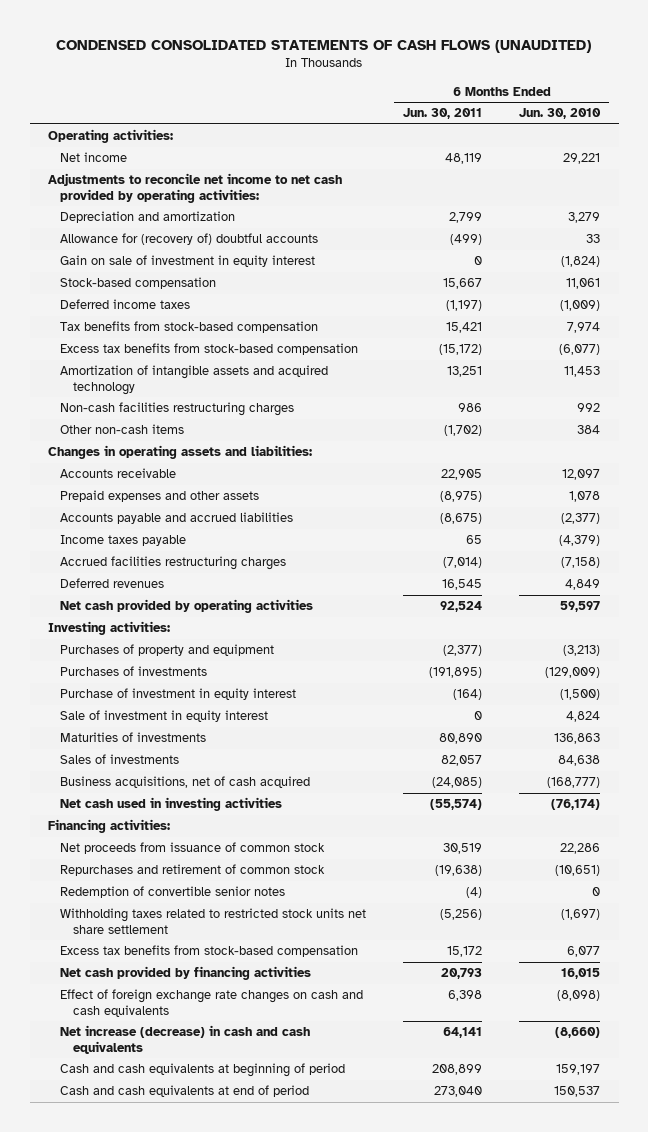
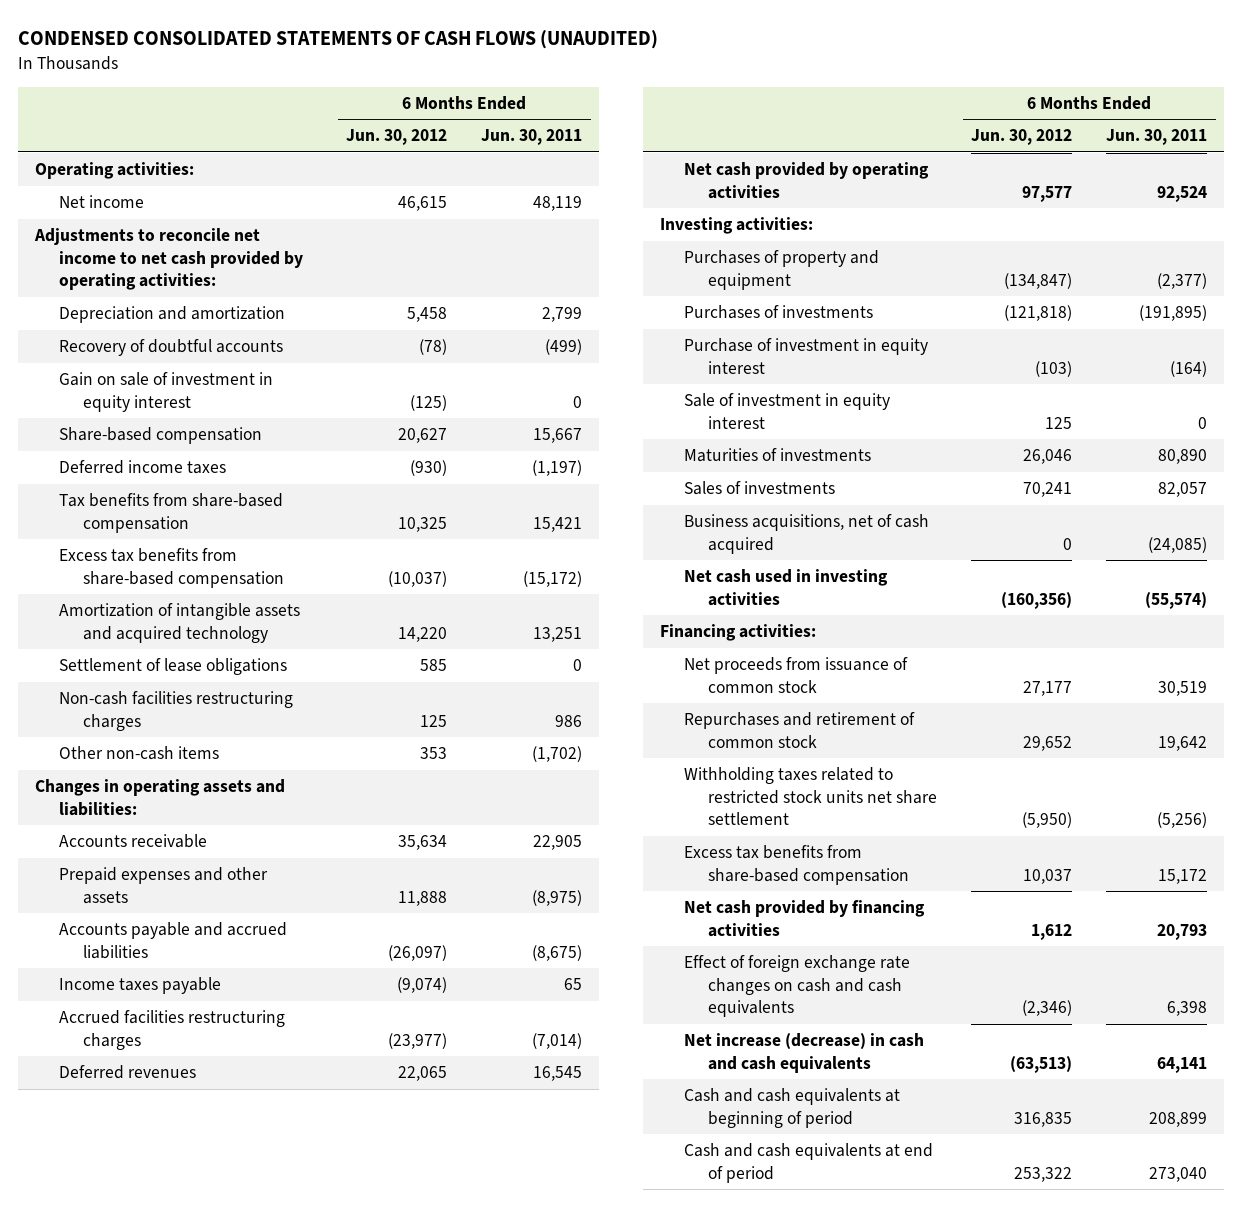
- | 6 Months Ended Jun. 30, 2011 | 6 Months Ended Jun. 30, 2010
+ | 6 Months Ended Jun. 30, 2012 | 6 Months Ended Jun. 30, 2011
- Allowance for (recovery of) doubtful accounts | (499) | 33
+ Recovery of doubtful accounts | (78) | (499)
- Stock-based compensation | 15,667 | 11,061
+ Share-based compensation | 20,627 | 15,667
- Tax benefits from stock-based compensation | 15,421 | 7,974
- Excess tax benefits from stock-based compensation | (15,172) | (6,077)
+ Tax benefits from share-based compensation | 10,325 | 15,421
+ Excess tax benefits from share-based compensation | (10,037) | (15,172)
+ Settlement of lease obligations | 585 | 0
- Repurchases and retirement of common stock | (19,638) | (10,651)
- Redemption of convertible senior notes | (4) | 0
+ Repurchases and retirement of common stock | 29,652 | 19,642
- Excess tax benefits from stock-based compensation | 15,172 | 6,077
+ Excess tax benefits from share-based compensation | 10,037 | 15,172

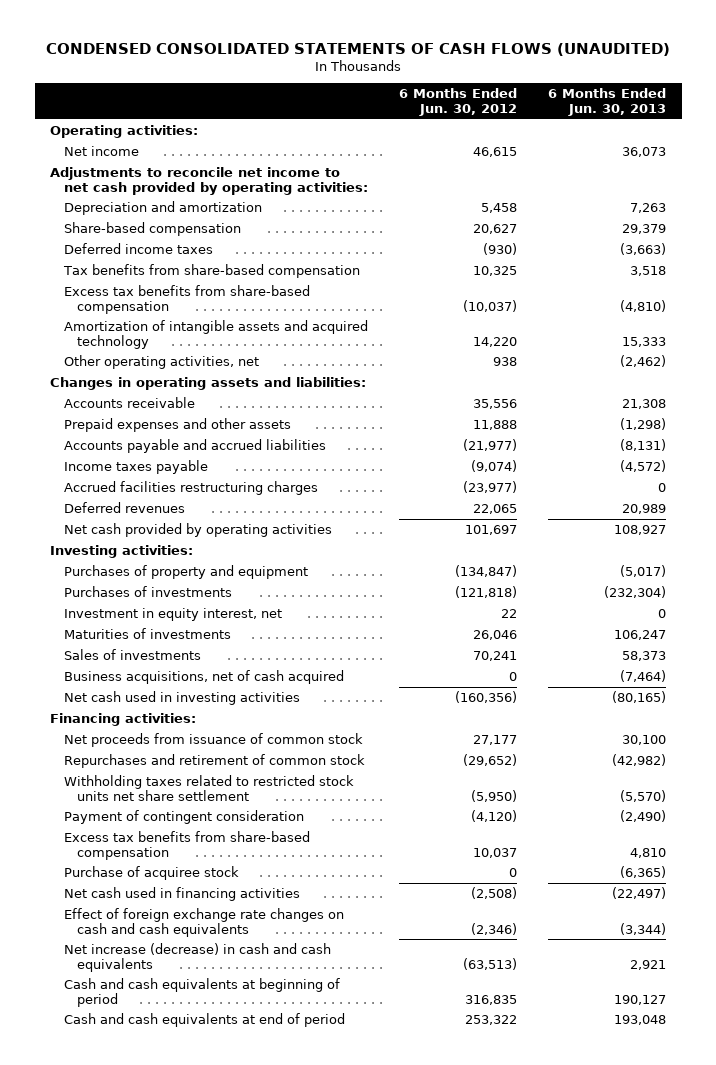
- | 6 Months Ended Jun. 30, 2012 | 6 Months Ended Jun. 30, 2011
+ | 6 Months Ended Jun. 30, 2012 | 6 Months Ended Jun. 30, 2013
- Recovery of doubtful accounts | (78) | (499)
- Gain on sale of investment in equity interest | (125) | 0
- Settlement of lease obligations | 585 | 0
- Non-cash facilities restructuring charges | 125 | 986
- Other non-cash items | 353 | (1,702)
+ Other operating activities, net | 938 | (2,462)
- Accounts receivable | 35,634 | 22,905
+ Accounts receivable | 35,556 | 21,308
- Accounts payable and accrued liabilities | (26,097) | (8,675)
+ Accounts payable and accrued liabilities | (21,977) | (8,131)
- Net cash provided by operating activities | 97,577 | 92,524
+ Net cash provided by operating activities | 101,697 | 108,927
- Purchase of investment in equity interest | (103) | (164)
- Sale of investment in equity interest | 125 | 0
+ Investment in equity interest, net | 22 | 0
- Repurchases and retirement of common stock | 29,652 | 19,642
+ Repurchases and retirement of common stock | (29,652) | (42,982)
+ Payment of contingent consideration | (4,120) | (2,490)
- Net cash provided by financing activities | 1,612 | 20,793
+ Purchase of acquiree stock | 0 | (6,365)
+ Net cash used in financing activities | (2,508) | (22,497)

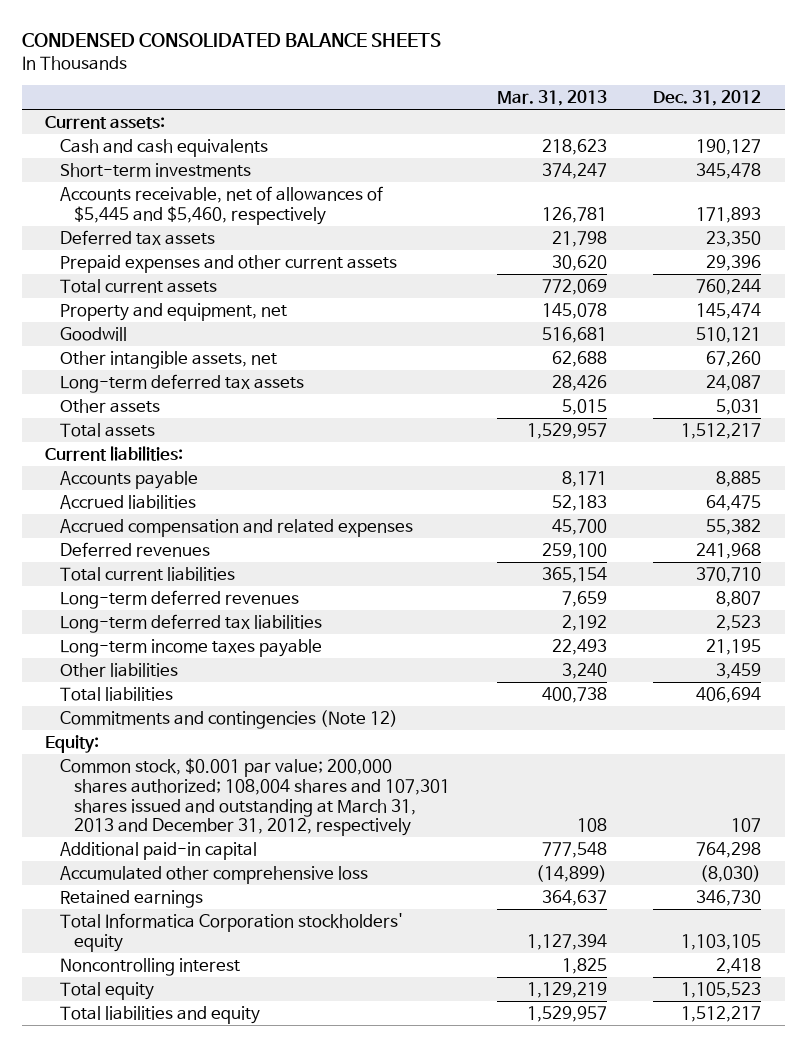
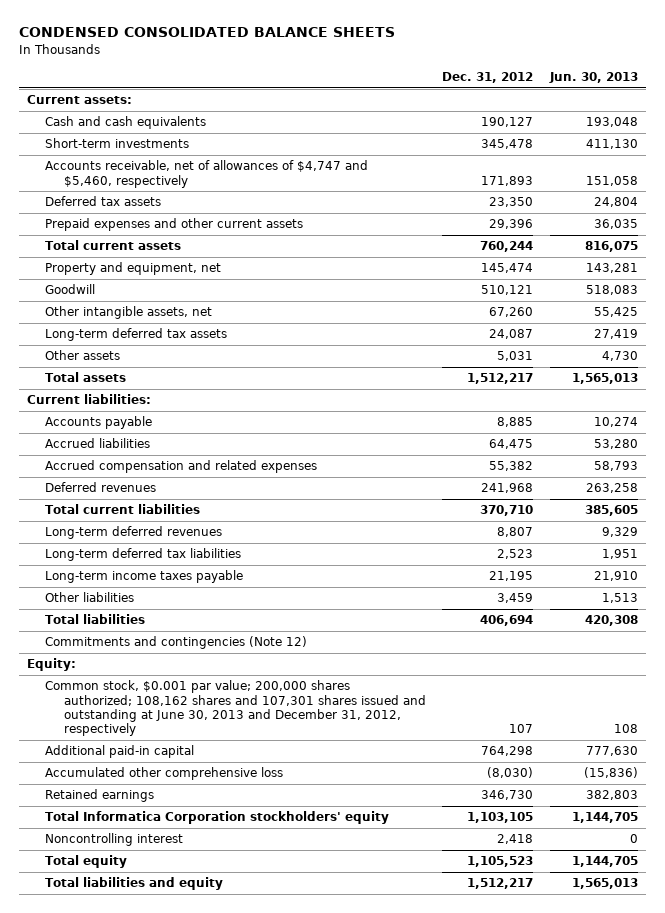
- | Mar. 31, 2013 | Dec. 31, 2012
+ | Dec. 31, 2012 | Jun. 30, 2013
- Accounts receivable, net of allowances of $5,445 and $5,460, respectively | 126,781 | 171,893
+ Accounts receivable, net of allowances of $4,747 and $5,460, respectively | 171,893 | 151,058
- Common stock, $0.001 par value; 200,000 shares authorized; 108,004 shares and 107,301 shares issued and outstanding at March 31, 2013 and December 31, 2012, respectively | 108 | 107
+ Common stock, $0.001 par value; 200,000 shares authorized; 108,162 shares and 107,301 shares issued and outstanding at June 30, 2013 and December 31, 2012, respectively | 107 | 108

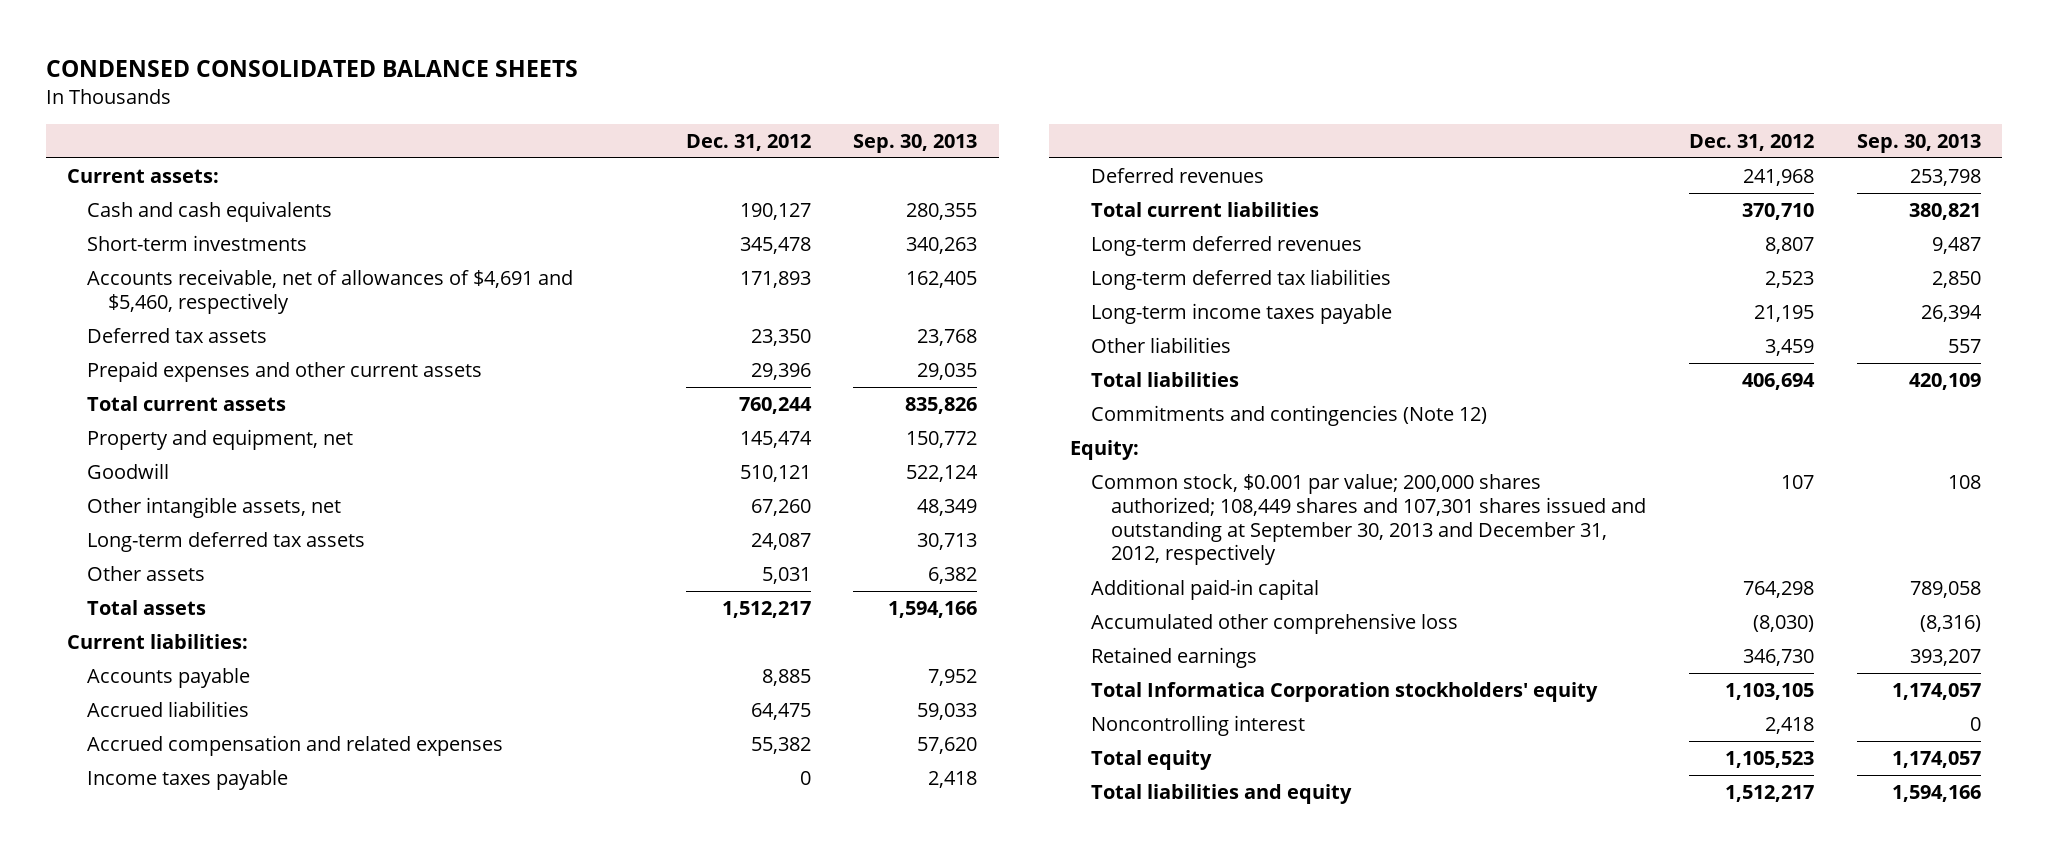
- | Dec. 31, 2012 | Jun. 30, 2013
+ | Dec. 31, 2012 | Sep. 30, 2013
- Accounts receivable, net of allowances of $4,747 and $5,460, respectively | 171,893 | 151,058
+ Accounts receivable, net of allowances of $4,691 and $5,460, respectively | 171,893 | 162,405
+ Income taxes payable | 0 | 2,418
- Common stock, $0.001 par value; 200,000 shares authorized; 108,162 shares and 107,301 shares issued and outstanding at June 30, 2013 and December 31, 2012, respectively | 107 | 108
+ Common stock, $0.001 par value; 200,000 shares authorized; 108,449 shares and 107,301 shares issued and outstanding at September 30, 2013 and December 31, 2012, respectively | 107 | 108

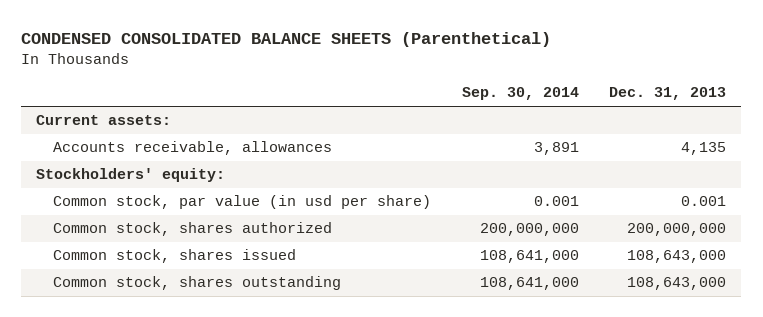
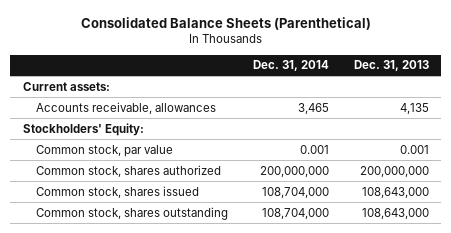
- CONDENSED CONSOLIDATED BALANCE SHEETS (Parenthetical)
+ Consolidated Balance Sheets (Parenthetical)
- | Sep. 30, 2014 | Dec. 31, 2013
+ | Dec. 31, 2014 | Dec. 31, 2013
- Stockholders' equity:
- Common stock, par value (in usd per share) | 0.001 | 0.001
+ Stockholders' Equity:
+ Common stock, par value | 0.001 | 0.001

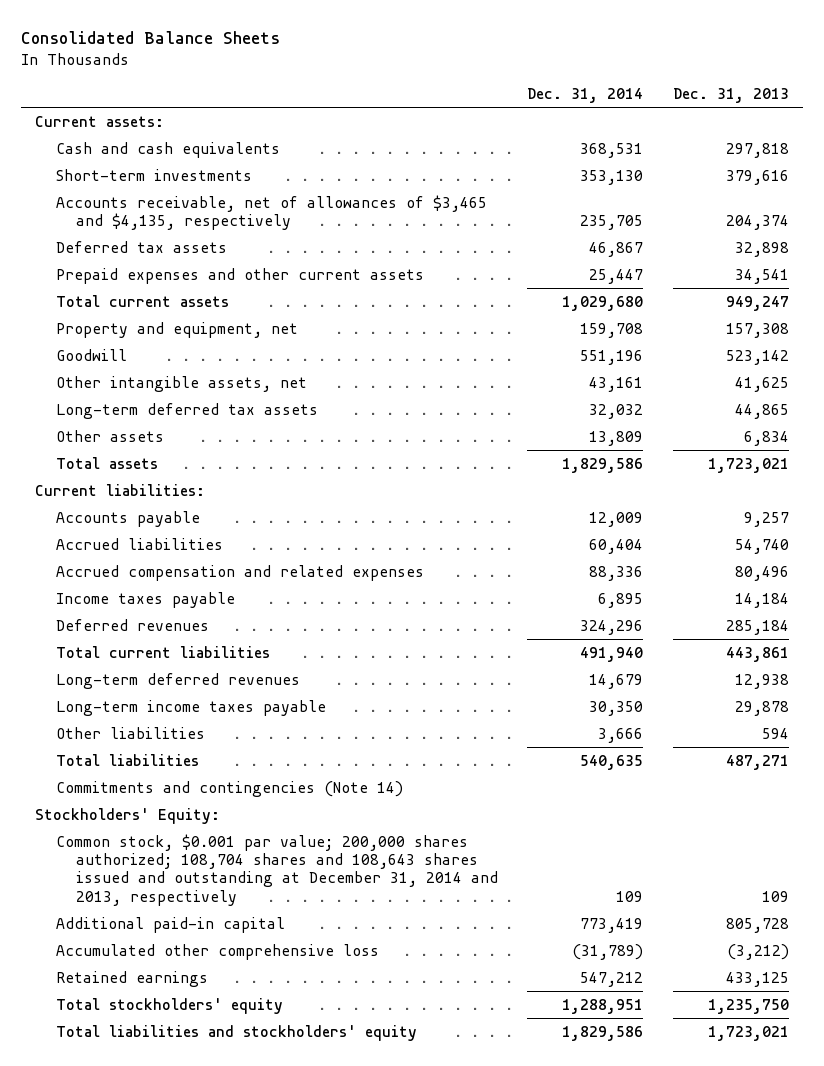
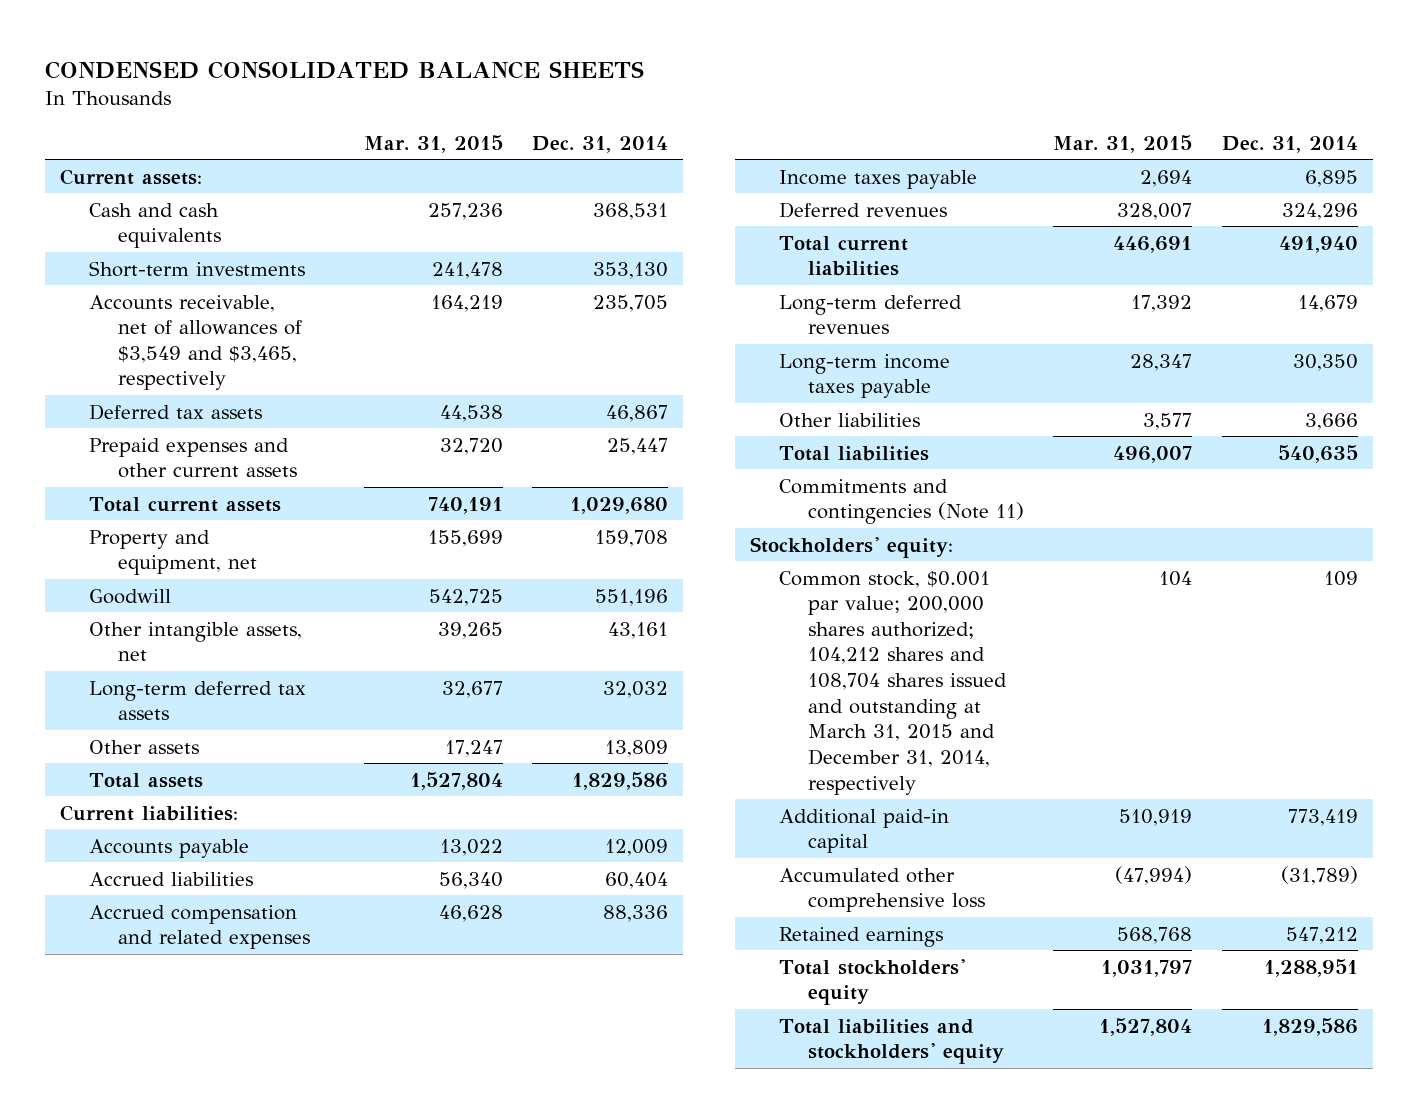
- Consolidated Balance Sheets
+ CONDENSED CONSOLIDATED BALANCE SHEETS
- | Dec. 31, 2014 | Dec. 31, 2013
+ | Mar. 31, 2015 | Dec. 31, 2014
- Accounts receivable, net of allowances of $3,465 and $4,135, respectively | 235,705 | 204,374
+ Accounts receivable, net of allowances of $3,549 and $3,465, respectively | 164,219 | 235,705
- Commitments and contingencies (Note 14)
- Stockholders' Equity:
- Common stock, $0.001 par value; 200,000 shares authorized; 108,704 shares and 108,643 shares issued and outstanding at December 31, 2014 and 2013, respectively | 109 | 109
+ Commitments and contingencies (Note 11)
+ Stockholders' equity:
+ Common stock, $0.001 par value; 200,000 shares authorized; 104,212 shares and 108,704 shares issued and outstanding at March 31, 2015 and December 31, 2014, respectively | 104 | 109

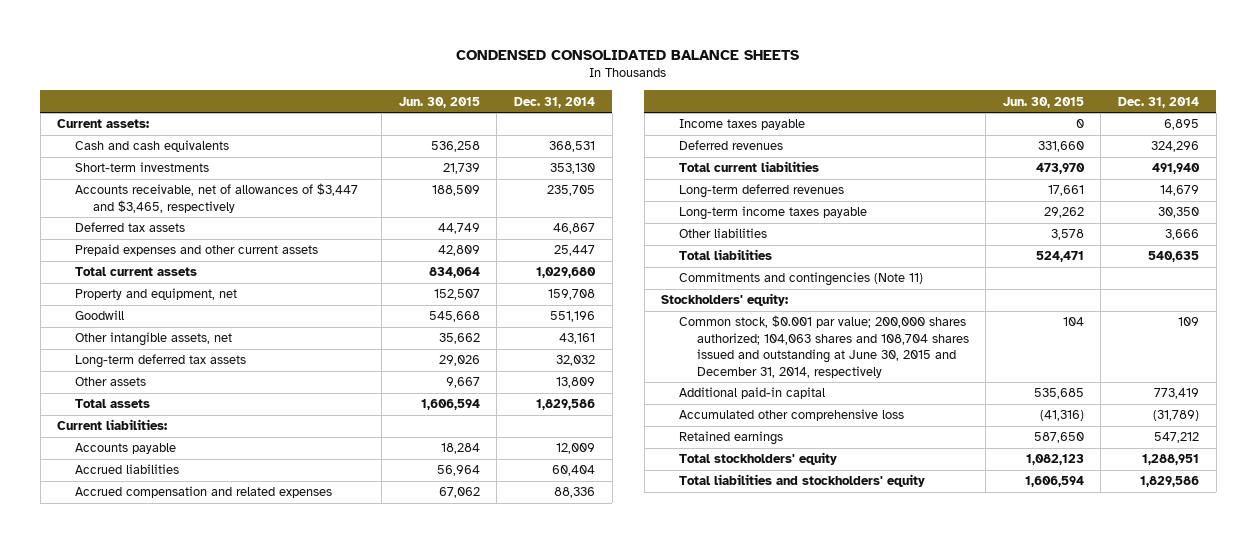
- | Mar. 31, 2015 | Dec. 31, 2014
+ | Jun. 30, 2015 | Dec. 31, 2014
- Accounts receivable, net of allowances of $3,549 and $3,465, respectively | 164,219 | 235,705
+ Accounts receivable, net of allowances of $3,447 and $3,465, respectively | 188,509 | 235,705
- Common stock, $0.001 par value; 200,000 shares authorized; 104,212 shares and 108,704 shares issued and outstanding at March 31, 2015 and December 31, 2014, respectively | 104 | 109
+ Common stock, $0.001 par value; 200,000 shares authorized; 104,063 shares and 108,704 shares issued and outstanding at June 30, 2015 and December 31, 2014, respectively | 104 | 109

